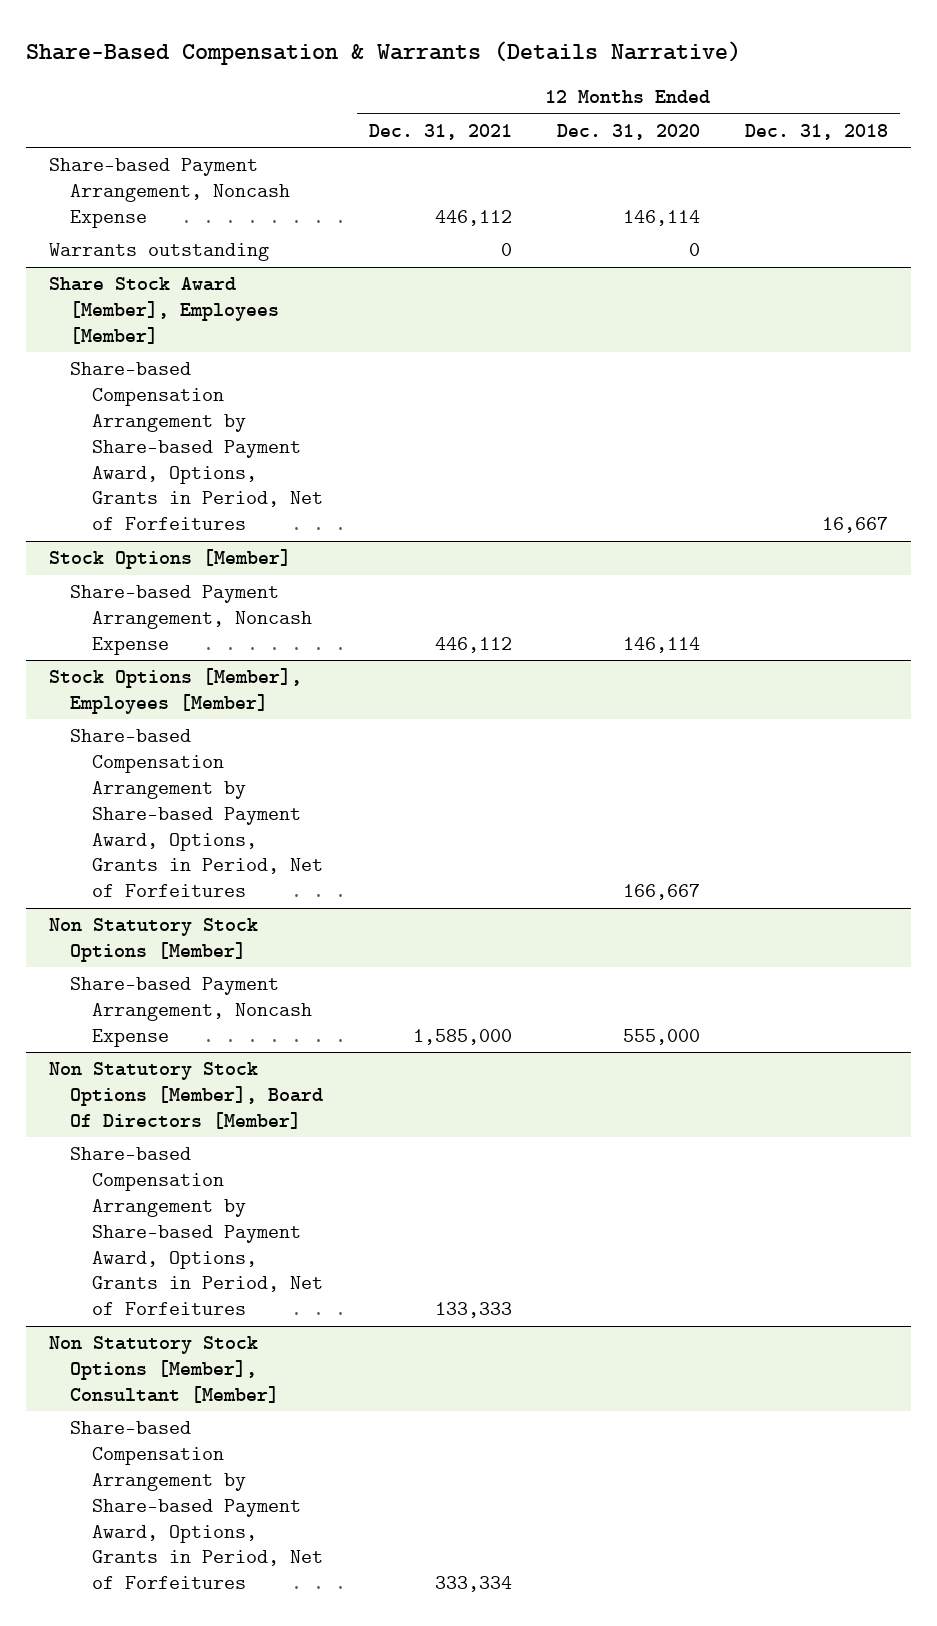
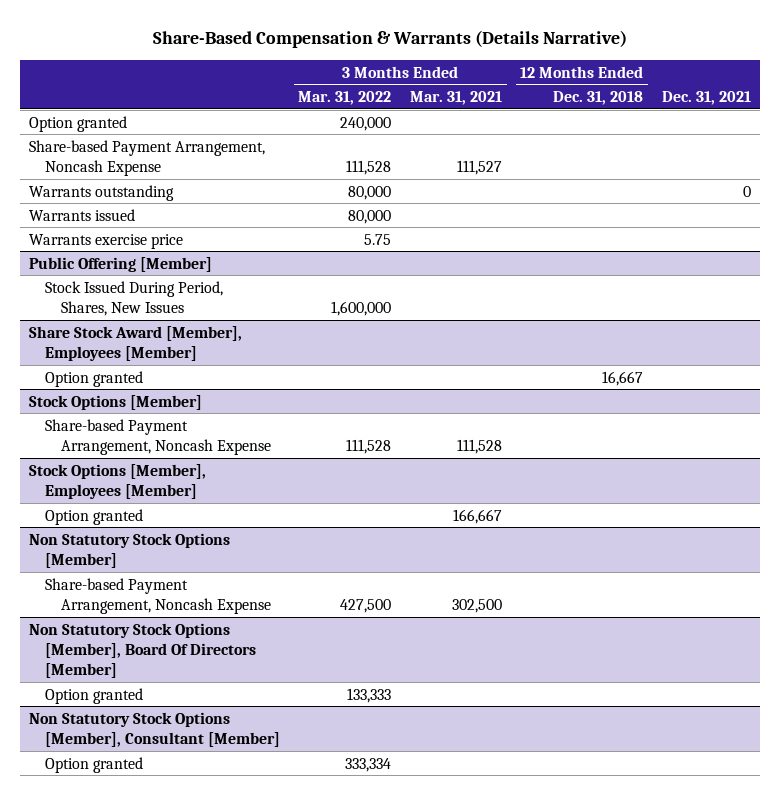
- | 12 Months Ended Dec. 31, 2021 | 12 Months Ended Dec. 31, 2020 | 12 Months Ended Dec. 31, 2018
+ | 3 Months Ended Mar. 31, 2022 | 3 Months Ended Mar. 31, 2021 | 12 Months Ended Dec. 31, 2018 | Dec. 31, 2021
+ Option granted | 240,000 | | |
+ Warrants issued | 80,000 | | |
+ Warrants exercise price | 5.75 | | |
+ Public Offering [Member]
+ Stock Issued During Period, Shares, New Issues | 1,600,000 | | |
@ Share Stock Award [Member], Employees [Member]
- Share-based Compensation Arrangement by Share-based Payment Award, Options, Grants in Period, Net of Forfeitures | | | 16,667
+ Option granted | | | 16,667 |
@ Stock Options [Member], Employees [Member]
- Share-based Compensation Arrangement by Share-based Payment Award, Options, Grants in Period, Net of Forfeitures | | 166,667 |
+ Option granted | | 166,667 | |
@ Non Statutory Stock Options [Member], Board Of Directors [Member]
- Share-based Compensation Arrangement by Share-based Payment Award, Options, Grants in Period, Net of Forfeitures | 133,333 | |
+ Option granted | 133,333 | | |
@ Non Statutory Stock Options [Member], Consultant [Member]
- Share-based Compensation Arrangement by Share-based Payment Award, Options, Grants in Period, Net of Forfeitures | 333,334 | |
+ Option granted | 333,334 | | |

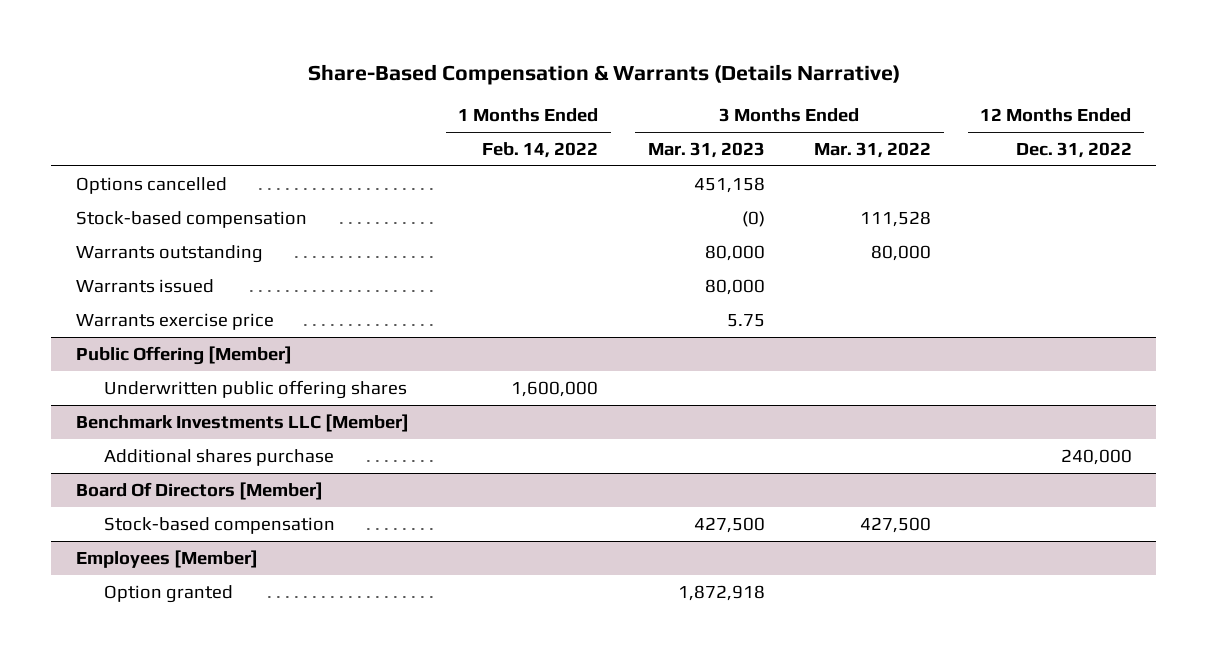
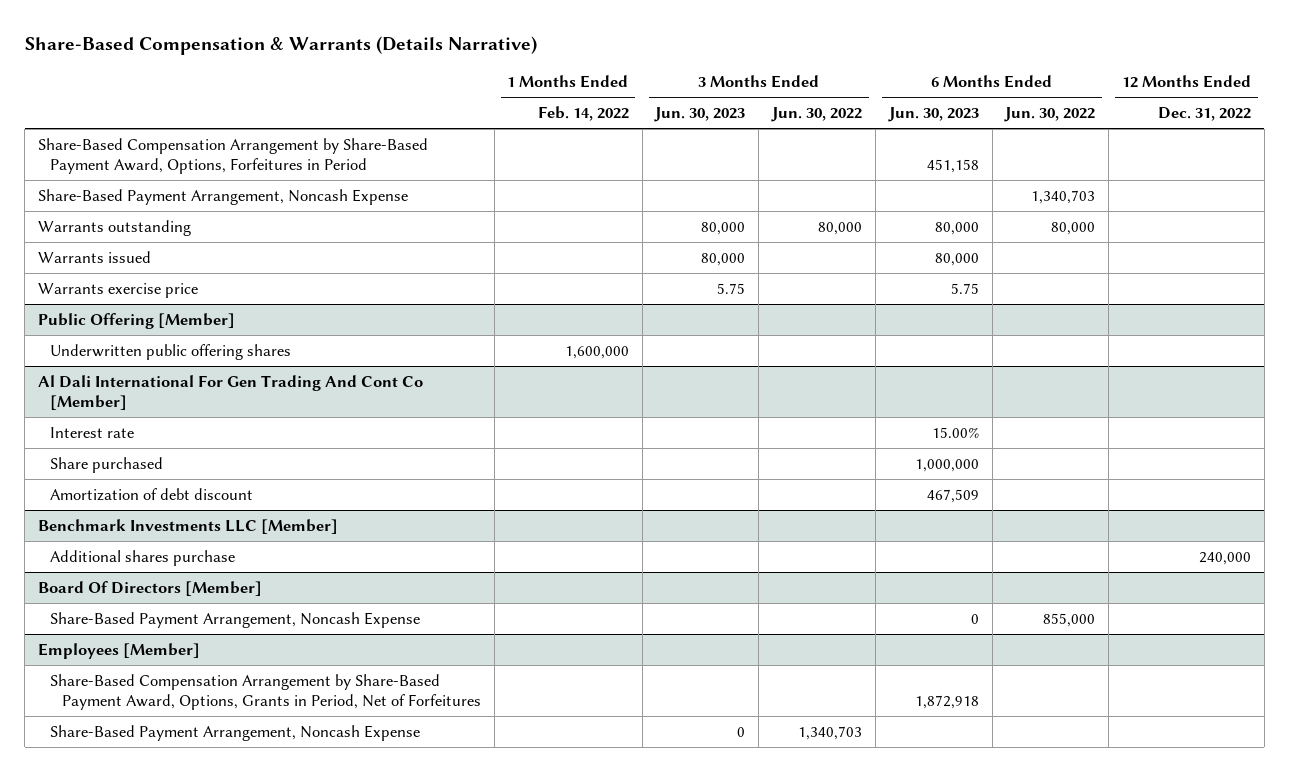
- | 1 Months Ended Feb. 14, 2022 | 3 Months Ended Mar. 31, 2023 | 3 Months Ended Mar. 31, 2022 | 12 Months Ended Dec. 31, 2022
+ | 1 Months Ended Feb. 14, 2022 | 3 Months Ended Jun. 30, 2023 | 3 Months Ended Jun. 30, 2022 | 6 Months Ended Jun. 30, 2023 | 6 Months Ended Jun. 30, 2022 | 12 Months Ended Dec. 31, 2022
- Options cancelled | | 451,158 | |
- Stock-based compensation | | (0) | 111,528 |
+ Share-Based Compensation Arrangement by Share-Based Payment Award, Options, Forfeitures in Period | | | | 451,158 | |
+ Share-Based Payment Arrangement, Noncash Expense | | | | | 1,340,703 |
+ Al Dali International For Gen Trading And Cont Co [Member]
+ Interest rate | | | | 15.00% | |
+ Share purchased | | | | 1,000,000 | |
+ Amortization of debt discount | | | | 467,509 | |
@ Board Of Directors [Member]
- Stock-based compensation | | 427,500 | 427,500 |
+ Share-Based Payment Arrangement, Noncash Expense | | | | 0 | 855,000 |
@ Employees [Member]
- Option granted | | 1,872,918 | |
+ Share-Based Compensation Arrangement by Share-Based Payment Award, Options, Grants in Period, Net of Forfeitures | | | | 1,872,918 | |
+ Share-Based Payment Arrangement, Noncash Expense | | 0 | 1,340,703 | | |

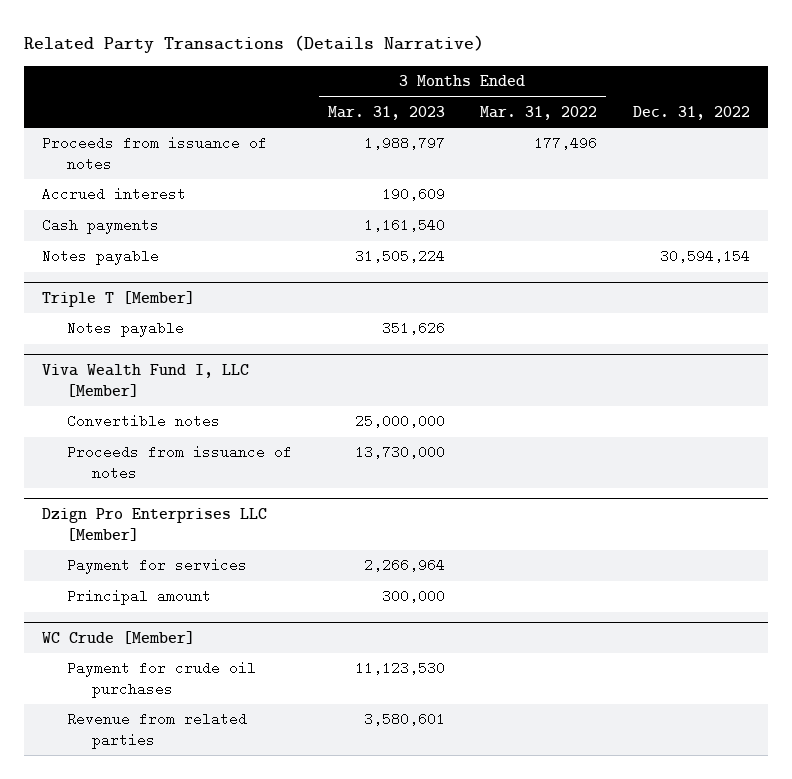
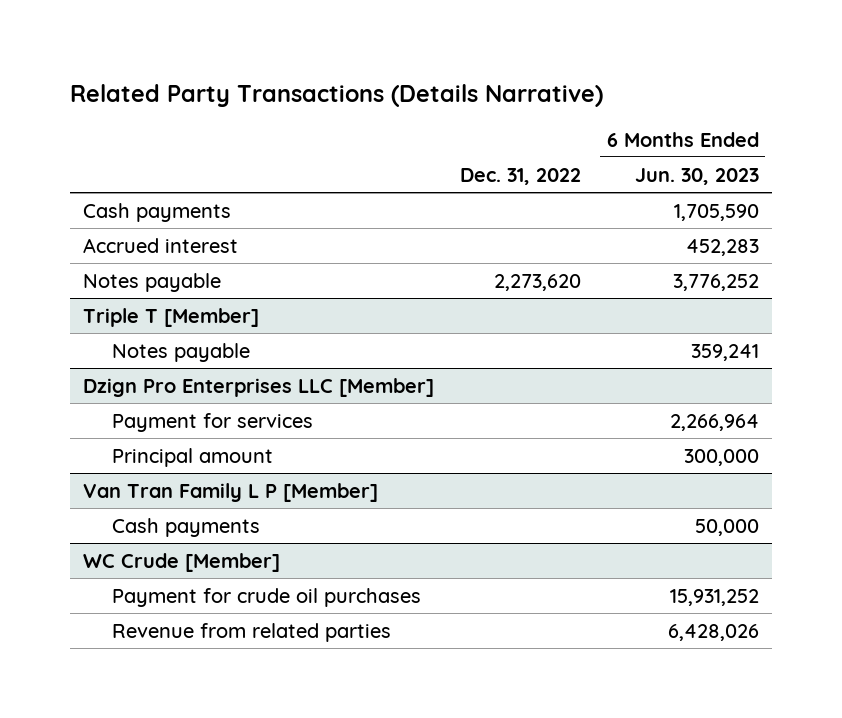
- | 3 Months Ended Mar. 31, 2023 | 3 Months Ended Mar. 31, 2022 | Dec. 31, 2022
+ | Dec. 31, 2022 | 6 Months Ended Jun. 30, 2023
- Proceeds from issuance of notes | 1,988,797 | 177,496 |
- Notes payable | 31,505,224 | | 30,594,154
moved down: Accrued interest | | 452,283
+ Notes payable | 2,273,620 | 3,776,252
- Viva Wealth Fund I, LLC [Member]
- Convertible notes | 25,000,000 | |
- Proceeds from issuance of notes | 13,730,000 | |
+ Van Tran Family L P [Member]
+ Cash payments | | 50,000

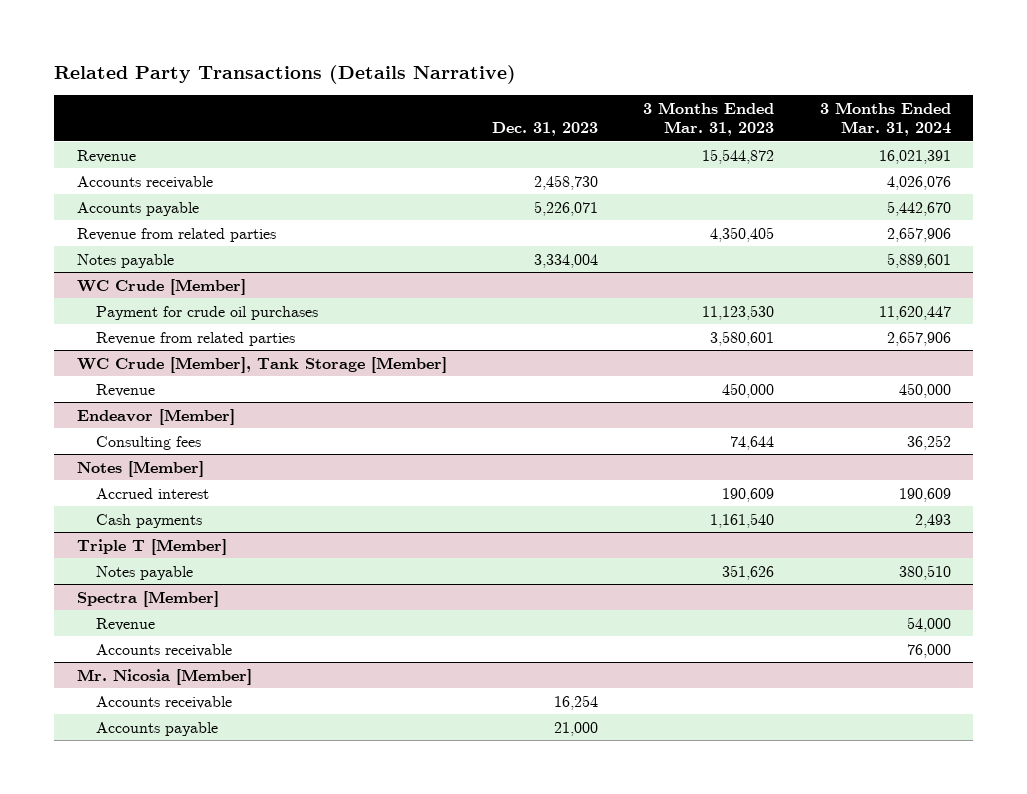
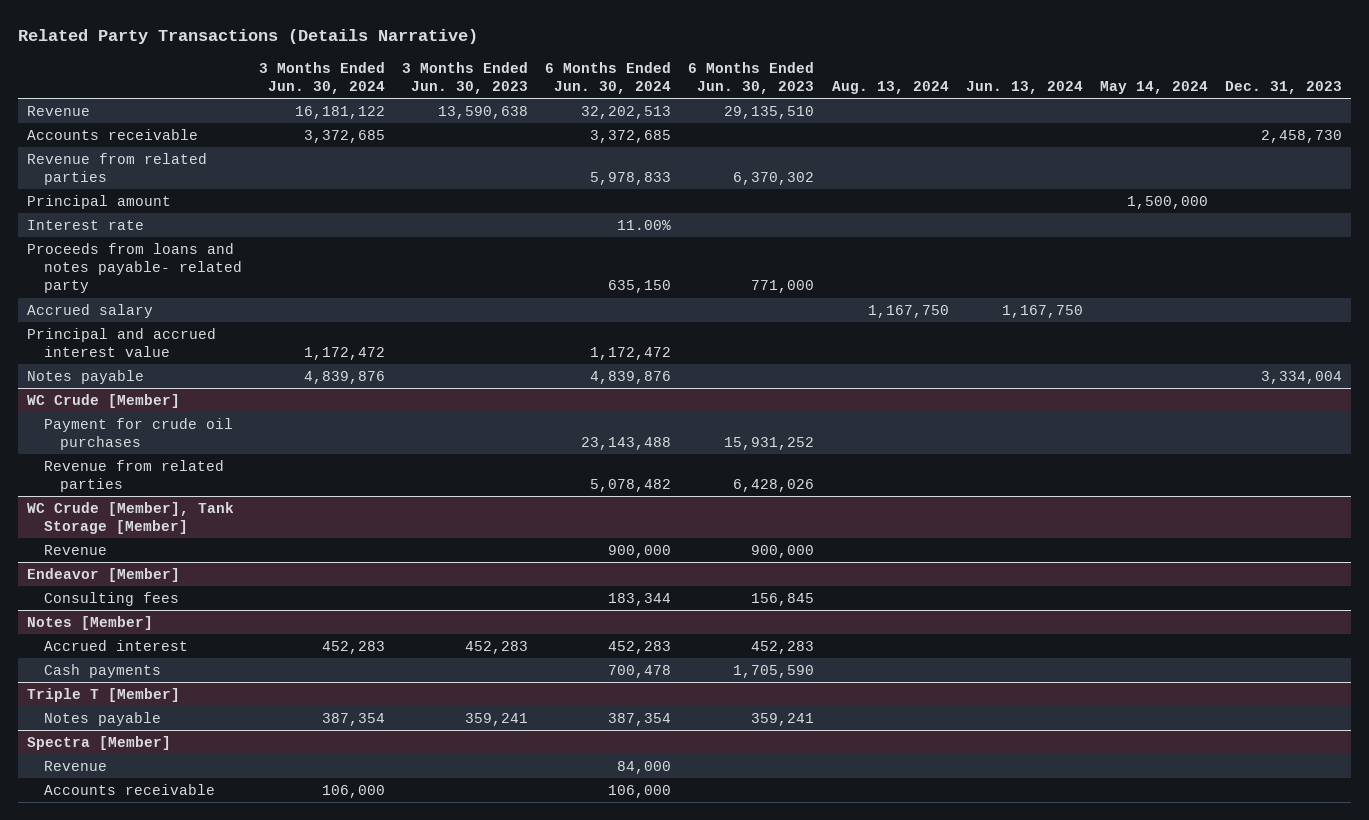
- | Dec. 31, 2023 | 3 Months Ended Mar. 31, 2023 | 3 Months Ended Mar. 31, 2024
+ | 3 Months Ended Jun. 30, 2024 | 3 Months Ended Jun. 30, 2023 | 6 Months Ended Jun. 30, 2024 | 6 Months Ended Jun. 30, 2023 | Aug. 13, 2024 | Jun. 13, 2024 | May 14, 2024 | Dec. 31, 2023
- Accounts payable | 5,226,071 | | 5,442,670
+ Principal amount | | | | | | | 1,500,000 |
+ Interest rate | | | 11.00% | | | | |
+ Proceeds from loans and notes payable- related party | | | 635,150 | 771,000 | | | |
+ Accrued salary | | | | | 1,167,750 | 1,167,750 | |
+ Principal and accrued interest value | 1,172,472 | | 1,172,472 | | | | |
- Mr. Nicosia [Member]
- Accounts receivable | 16,254 | |
- Accounts payable | 21,000 | |

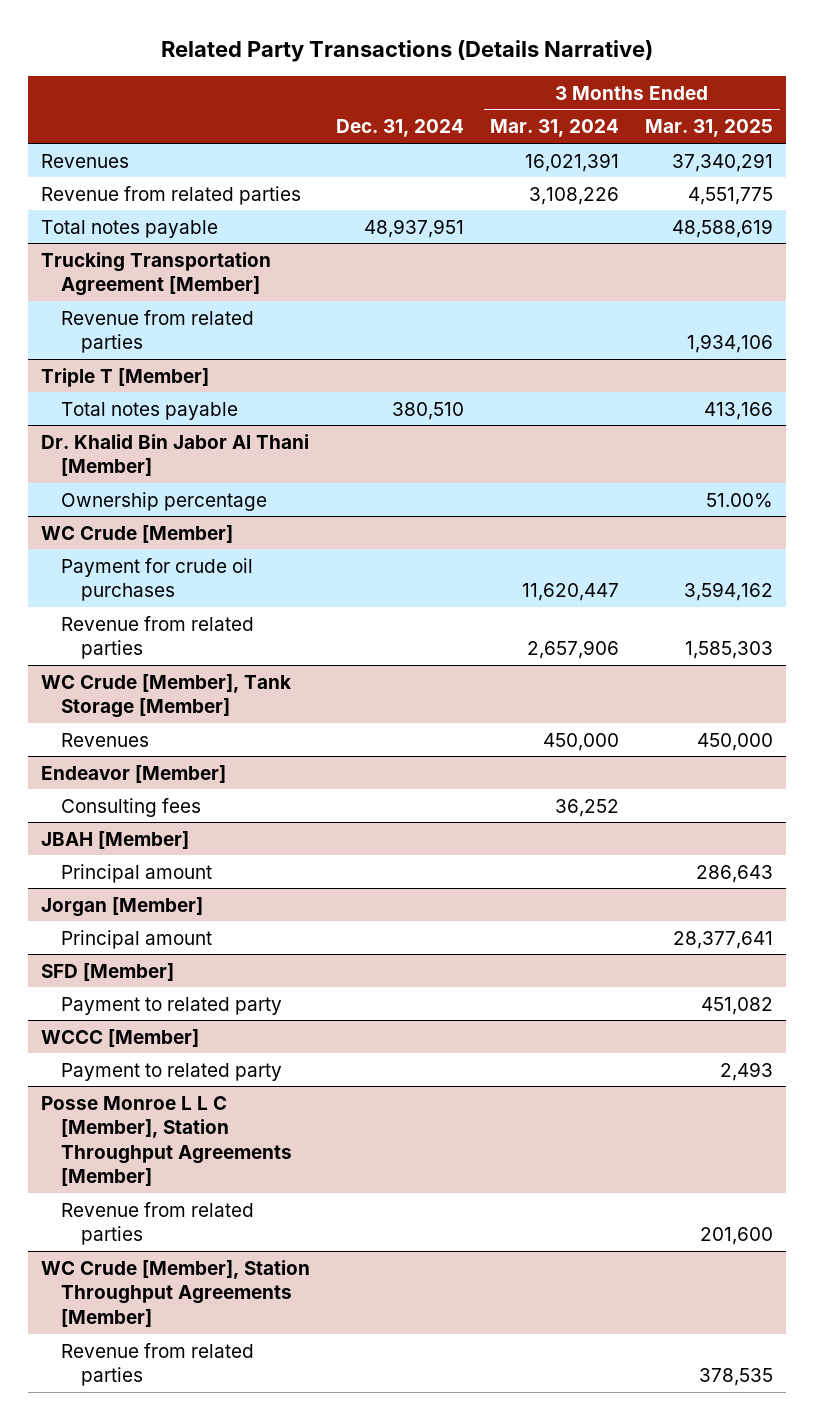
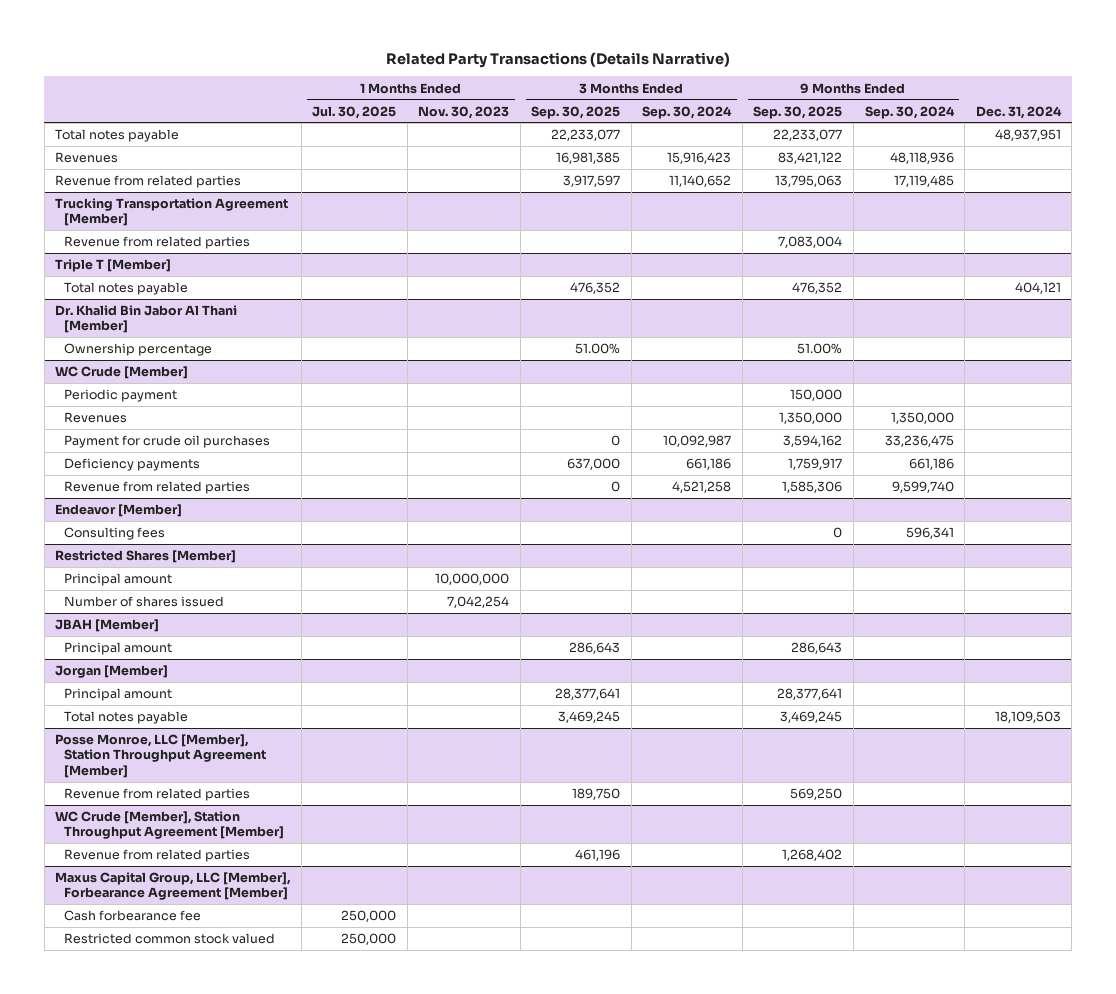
- | Dec. 31, 2024 | 3 Months Ended Mar. 31, 2024 | 3 Months Ended Mar. 31, 2025
+ | 1 Months Ended Jul. 30, 2025 | 1 Months Ended Nov. 30, 2023 | 3 Months Ended Sep. 30, 2025 | 3 Months Ended Sep. 30, 2024 | 9 Months Ended Sep. 30, 2025 | 9 Months Ended Sep. 30, 2024 | Dec. 31, 2024
moved up: Total notes payable | | | 22,233,077 | | 22,233,077 | | 48,937,951
@ Triple T [Member]
- Total notes payable | 380,510 | | 413,166
+ Total notes payable | | | 476,352 | | 476,352 | | 404,121
@ WC Crude [Member]
+ Periodic payment | | | | | 150,000 | |
+ Revenues | | | | | 1,350,000 | 1,350,000 |
+ Deficiency payments | | | 637,000 | 661,186 | 1,759,917 | 661,186 |
- WC Crude [Member], Tank Storage [Member]
- Revenues | | 450,000 | 450,000
+ Restricted Shares [Member]
+ Principal amount | | 10,000,000 | | | | |
+ Number of shares issued | | 7,042,254 | | | | |
- SFD [Member]
- Payment to related party | | | 451,082
- WCCC [Member]
- Payment to related party | | | 2,493
- Posse Monroe L L C [Member], Station Throughput Agreements [Member]
@ Jorgan [Member]
+ Total notes payable | | | 3,469,245 | | 3,469,245 | | 18,109,503
+ Posse Monroe, LLC [Member], Station Throughput Agreement [Member]
- WC Crude [Member], Station Throughput Agreements [Member]
+ WC Crude [Member], Station Throughput Agreement [Member]
+ Maxus Capital Group, LLC [Member], Forbearance Agreement [Member]
+ Cash forbearance fee | 250,000 | | | | | |
+ Restricted common stock valued | 250,000 | | | | | |

